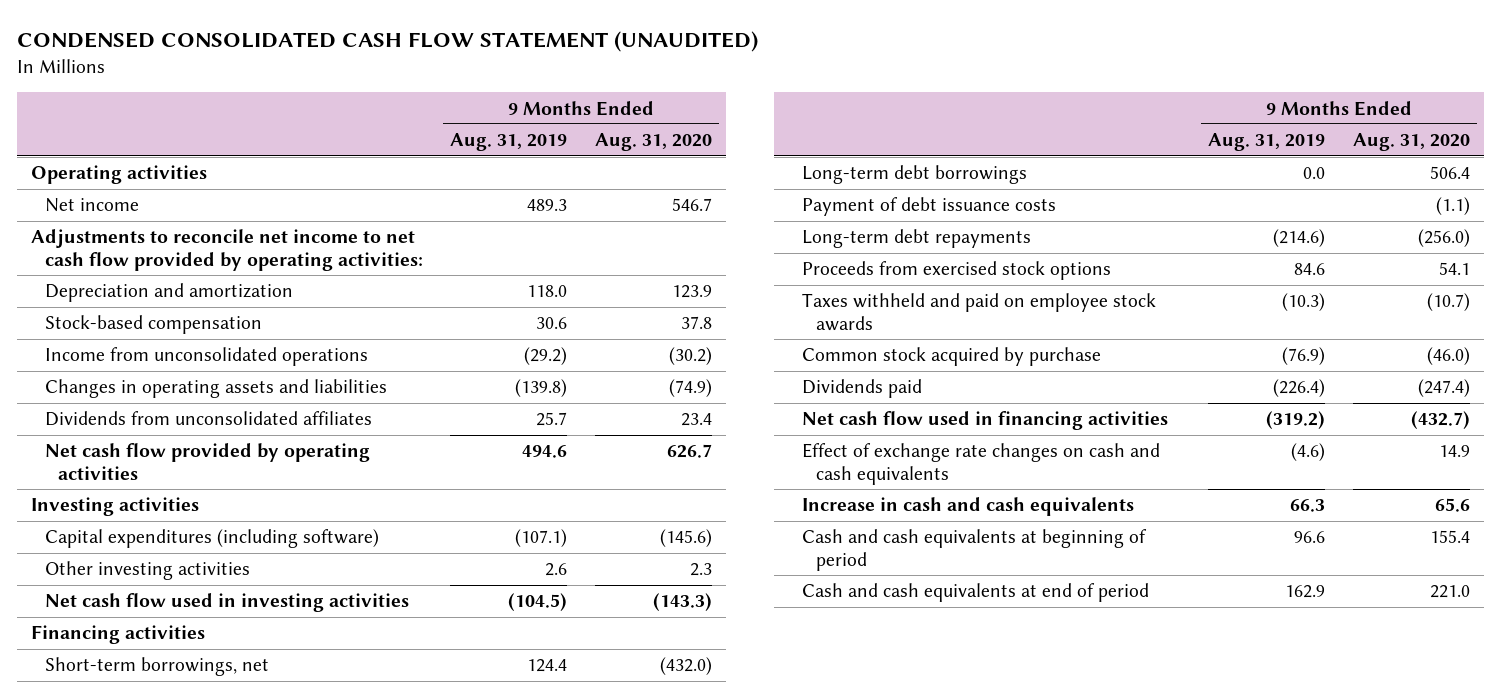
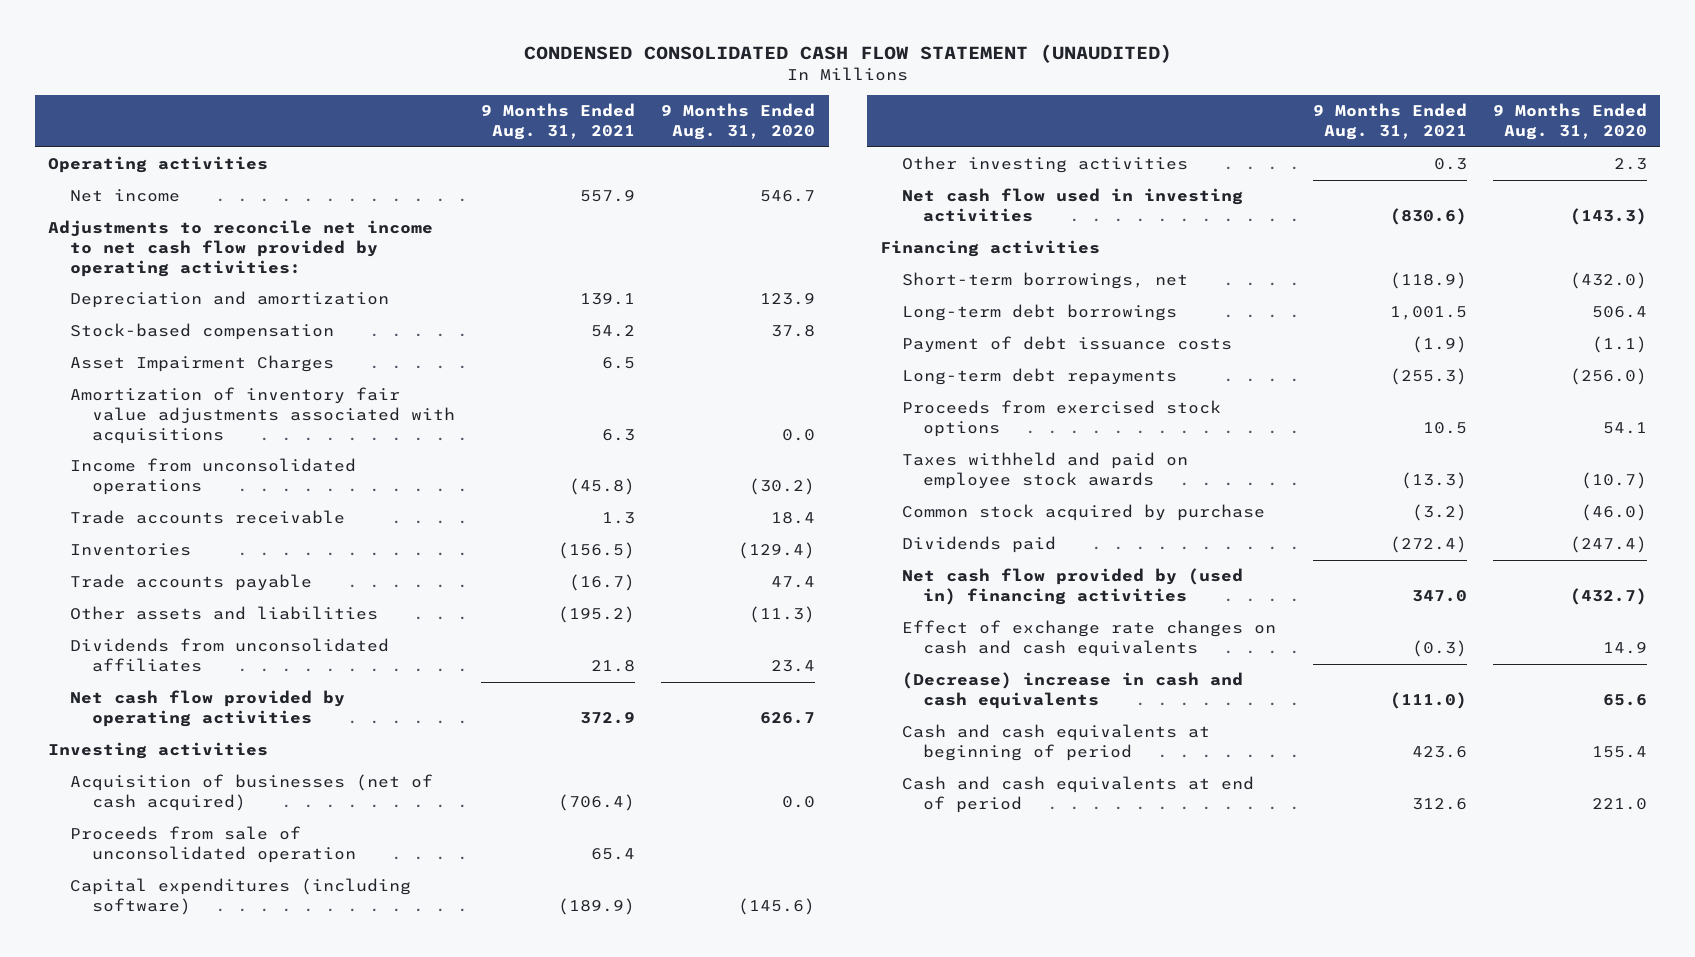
- | 9 Months Ended Aug. 31, 2019 | 9 Months Ended Aug. 31, 2020
+ | 9 Months Ended Aug. 31, 2021 | 9 Months Ended Aug. 31, 2020
+ Asset Impairment Charges | 6.5 |
+ Amortization of inventory fair value adjustments associated with acquisitions | 6.3 | 0.0
- Changes in operating assets and liabilities | (139.8) | (74.9)
+ Trade accounts receivable | 1.3 | 18.4
+ Inventories | (156.5) | (129.4)
+ Trade accounts payable | (16.7) | 47.4
+ Other assets and liabilities | (195.2) | (11.3)
+ Acquisition of businesses (net of cash acquired) | (706.4) | 0.0
+ Proceeds from sale of unconsolidated operation | 65.4 |
- Net cash flow used in financing activities | (319.2) | (432.7)
+ Net cash flow provided by (used in) financing activities | 347.0 | (432.7)
- Increase in cash and cash equivalents | 66.3 | 65.6
+ (Decrease) increase in cash and cash equivalents | (111.0) | 65.6

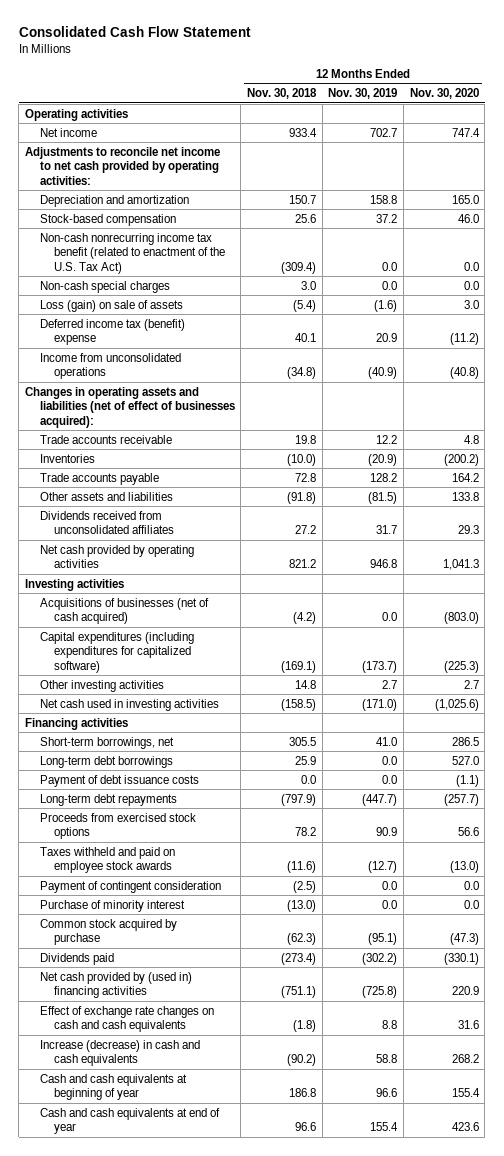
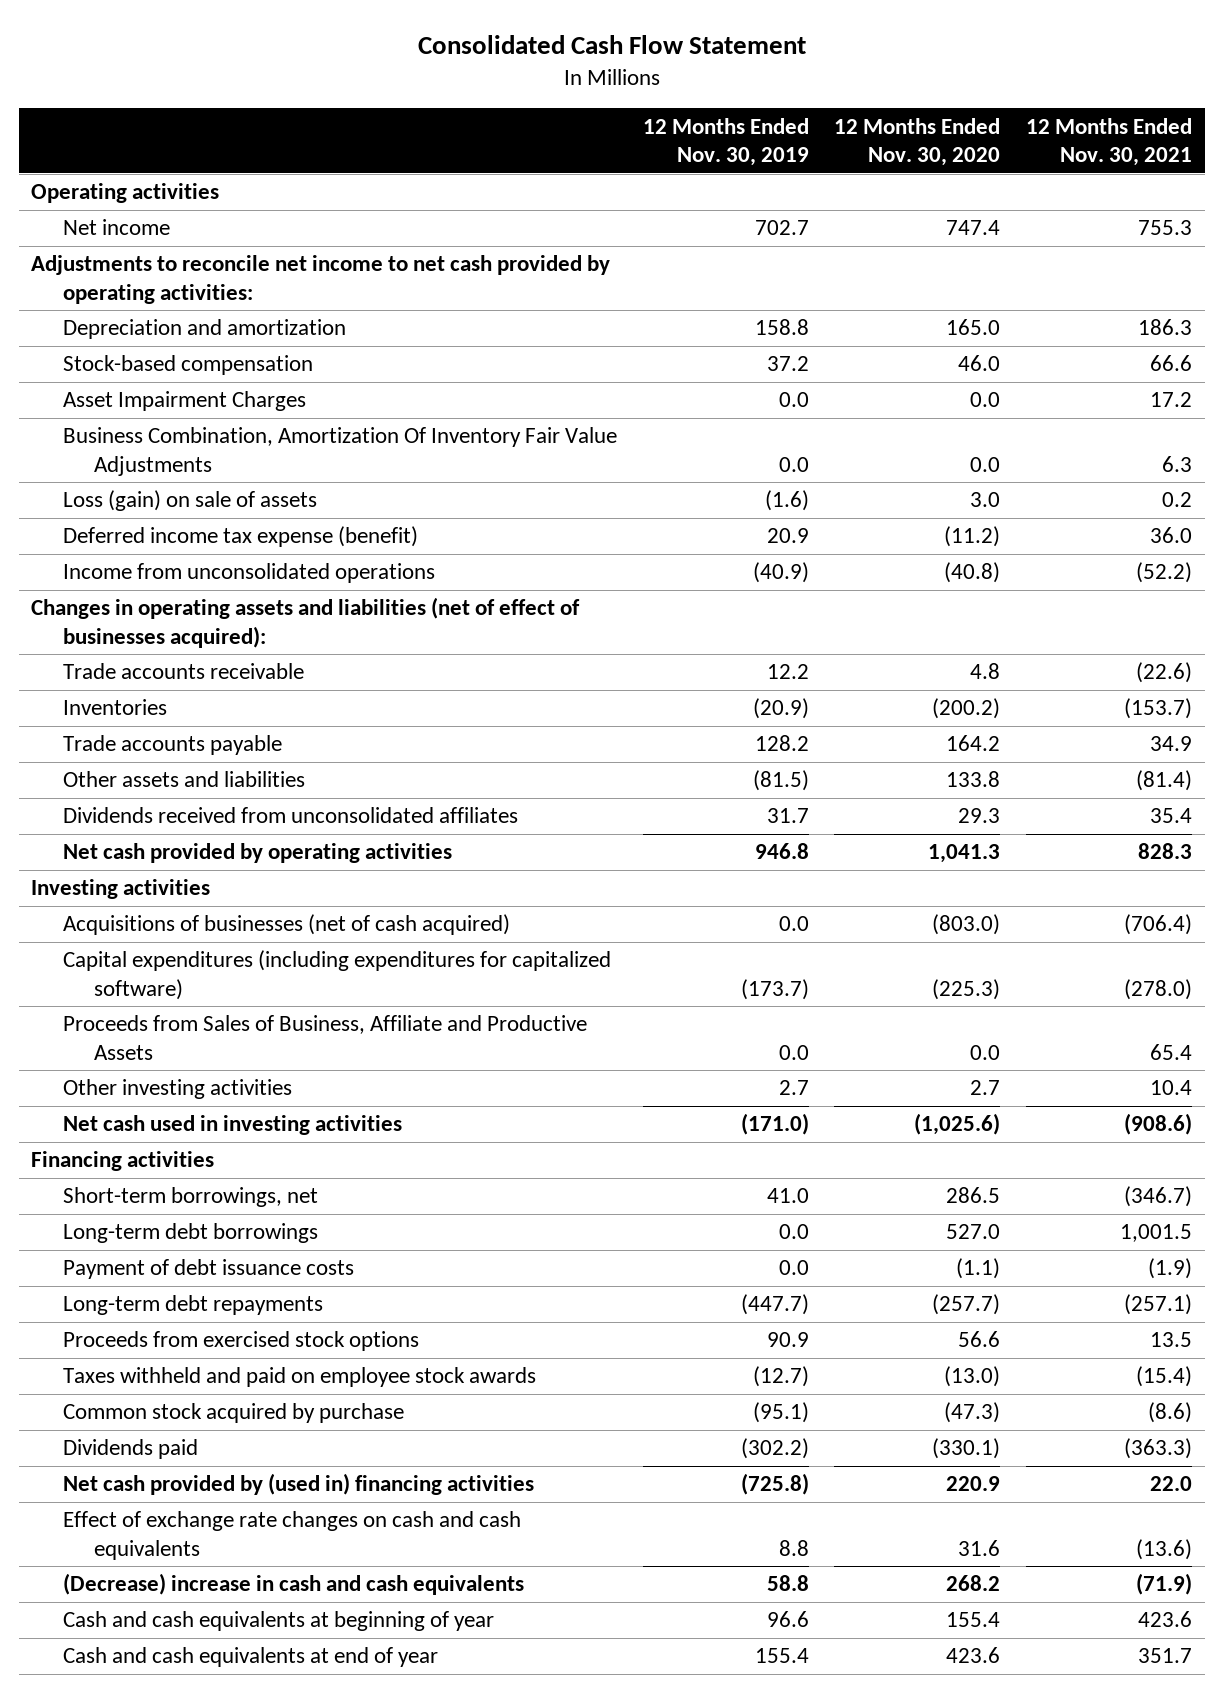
- | 12 Months Ended Nov. 30, 2018 | 12 Months Ended Nov. 30, 2019 | 12 Months Ended Nov. 30, 2020
+ | 12 Months Ended Nov. 30, 2019 | 12 Months Ended Nov. 30, 2020 | 12 Months Ended Nov. 30, 2021
- Non-cash nonrecurring income tax benefit (related to enactment of the U.S. Tax Act) | (309.4) | 0.0 | 0.0
- Non-cash special charges | 3.0 | 0.0 | 0.0
+ Asset Impairment Charges | 0.0 | 0.0 | 17.2
+ Business Combination, Amortization Of Inventory Fair Value Adjustments | 0.0 | 0.0 | 6.3
- Deferred income tax (benefit) expense | 40.1 | 20.9 | (11.2)
+ Deferred income tax expense (benefit) | 20.9 | (11.2) | 36.0
+ Proceeds from Sales of Business, Affiliate and Productive Assets | 0.0 | 0.0 | 65.4
- Payment of contingent consideration | (2.5) | 0.0 | 0.0
- Purchase of minority interest | (13.0) | 0.0 | 0.0
- Increase (decrease) in cash and cash equivalents | (90.2) | 58.8 | 268.2
+ (Decrease) increase in cash and cash equivalents | 58.8 | 268.2 | (71.9)

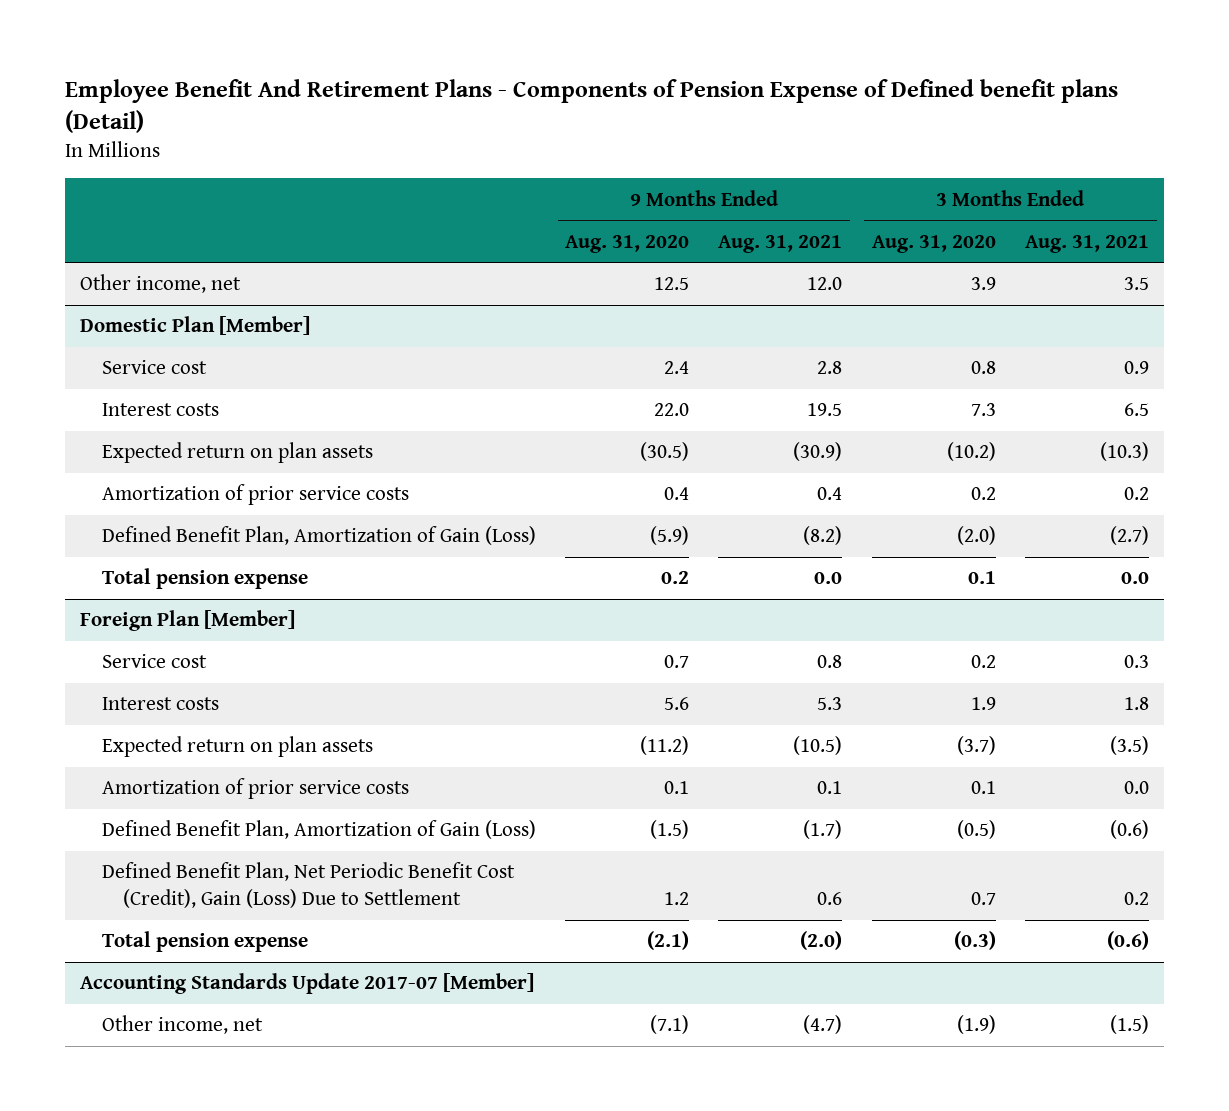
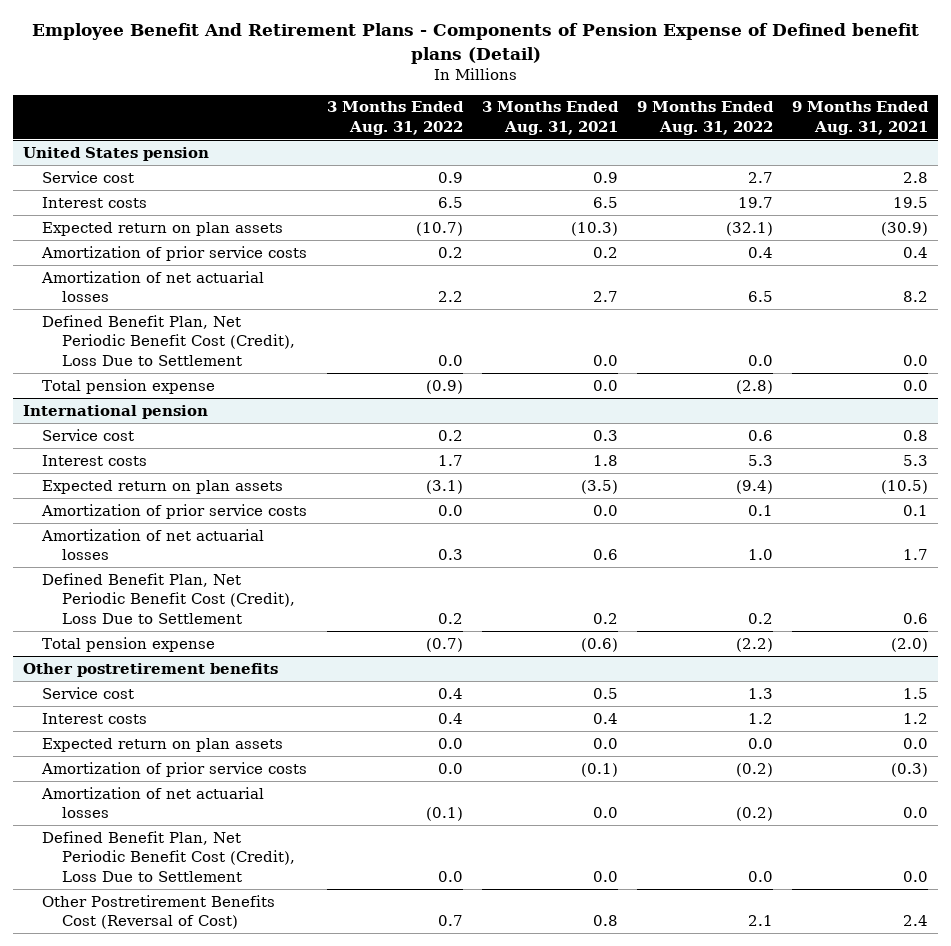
- | 9 Months Ended Aug. 31, 2020 | 9 Months Ended Aug. 31, 2021 | 3 Months Ended Aug. 31, 2020 | 3 Months Ended Aug. 31, 2021
+ | 3 Months Ended Aug. 31, 2022 | 3 Months Ended Aug. 31, 2021 | 9 Months Ended Aug. 31, 2022 | 9 Months Ended Aug. 31, 2021
- Other income, net | 12.5 | 12.0 | 3.9 | 3.5
- Domestic Plan [Member]
+ United States pension
- Defined Benefit Plan, Amortization of Gain (Loss) | (5.9) | (8.2) | (2.0) | (2.7)
+ Amortization of net actuarial losses | 2.2 | 2.7 | 6.5 | 8.2
+ Defined Benefit Plan, Net Periodic Benefit Cost (Credit), Loss Due to Settlement | 0.0 | 0.0 | 0.0 | 0.0
- Foreign Plan [Member]
+ International pension
- Defined Benefit Plan, Amortization of Gain (Loss) | (1.5) | (1.7) | (0.5) | (0.6)
- Defined Benefit Plan, Net Periodic Benefit Cost (Credit), Gain (Loss) Due to Settlement | 1.2 | 0.6 | 0.7 | 0.2
+ Amortization of net actuarial losses | 0.3 | 0.6 | 1.0 | 1.7
+ Defined Benefit Plan, Net Periodic Benefit Cost (Credit), Loss Due to Settlement | 0.2 | 0.2 | 0.2 | 0.6
- Accounting Standards Update 2017-07 [Member]
- Other income, net | (7.1) | (4.7) | (1.9) | (1.5)
+ Other postretirement benefits
+ Service cost | 0.4 | 0.5 | 1.3 | 1.5
+ Interest costs | 0.4 | 0.4 | 1.2 | 1.2
+ Expected return on plan assets | 0.0 | 0.0 | 0.0 | 0.0
+ Amortization of prior service costs | 0.0 | (0.1) | (0.2) | (0.3)
+ Amortization of net actuarial losses | (0.1) | 0.0 | (0.2) | 0.0
+ Defined Benefit Plan, Net Periodic Benefit Cost (Credit), Loss Due to Settlement | 0.0 | 0.0 | 0.0 | 0.0
+ Other Postretirement Benefits Cost (Reversal of Cost) | 0.7 | 0.8 | 2.1 | 2.4

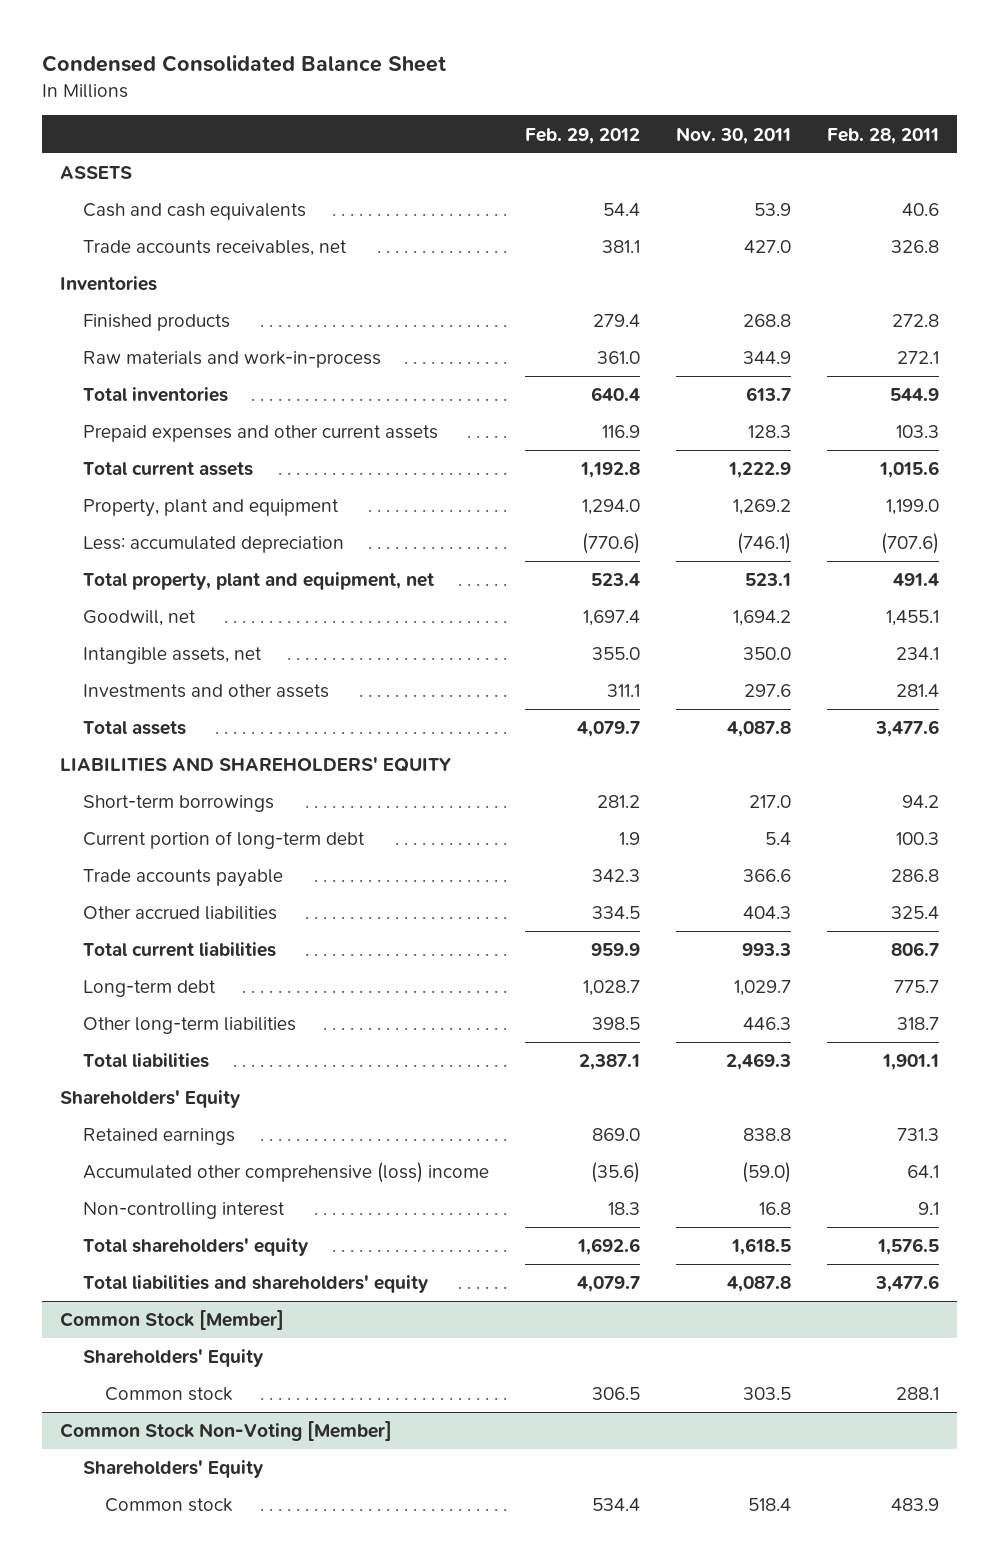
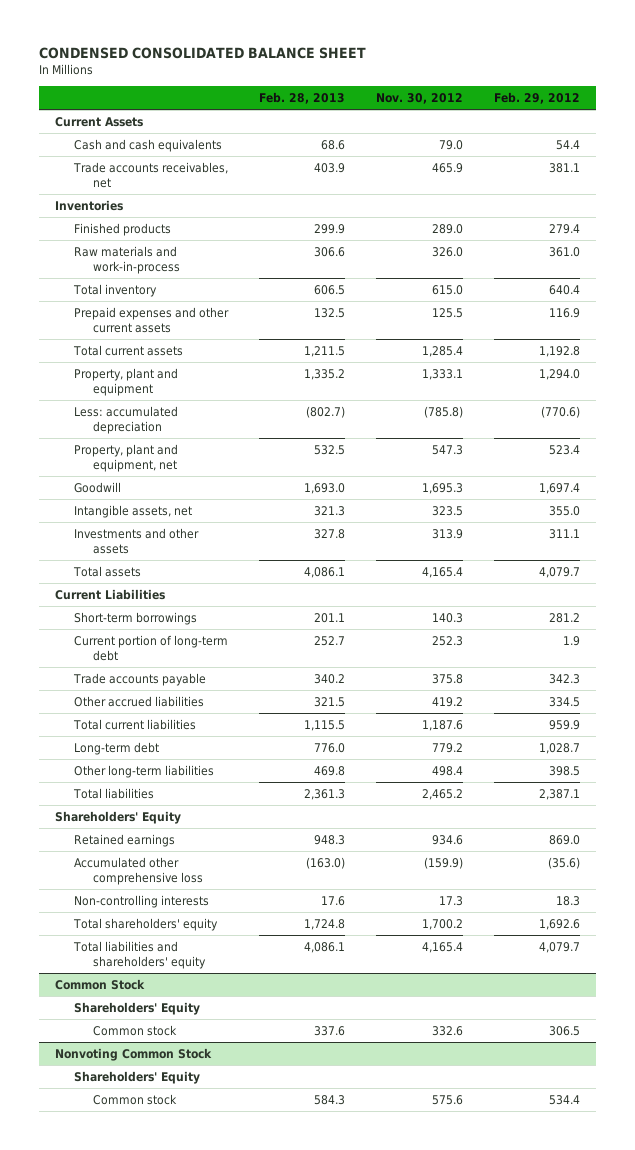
- Condensed Consolidated Balance Sheet
+ CONDENSED CONSOLIDATED BALANCE SHEET
- | Feb. 29, 2012 | Nov. 30, 2011 | Feb. 28, 2011
+ | Feb. 28, 2013 | Nov. 30, 2012 | Feb. 29, 2012
- ASSETS
+ Current Assets
- Total inventories | 640.4 | 613.7 | 544.9
+ Total inventory | 606.5 | 615.0 | 640.4
- Total property, plant and equipment, net | 523.4 | 523.1 | 491.4
- Goodwill, net | 1,697.4 | 1,694.2 | 1,455.1
+ Property, plant and equipment, net | 532.5 | 547.3 | 523.4
+ Goodwill | 1,693.0 | 1,695.3 | 1,697.4
- LIABILITIES AND SHAREHOLDERS' EQUITY
+ Current Liabilities
- Accumulated other comprehensive (loss) income | (35.6) | (59.0) | 64.1
- Non-controlling interest | 18.3 | 16.8 | 9.1
+ Accumulated other comprehensive loss | (163.0) | (159.9) | (35.6)
+ Non-controlling interests | 17.6 | 17.3 | 18.3
- Common Stock [Member]
+ Common Stock
- Common Stock Non-Voting [Member]
+ Nonvoting Common Stock

